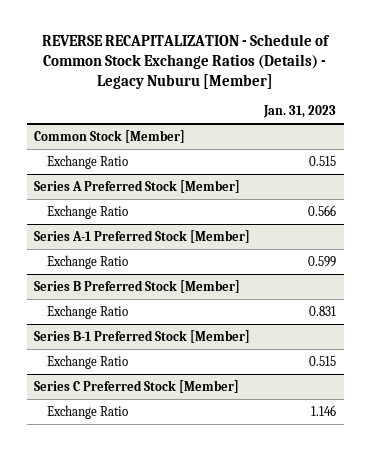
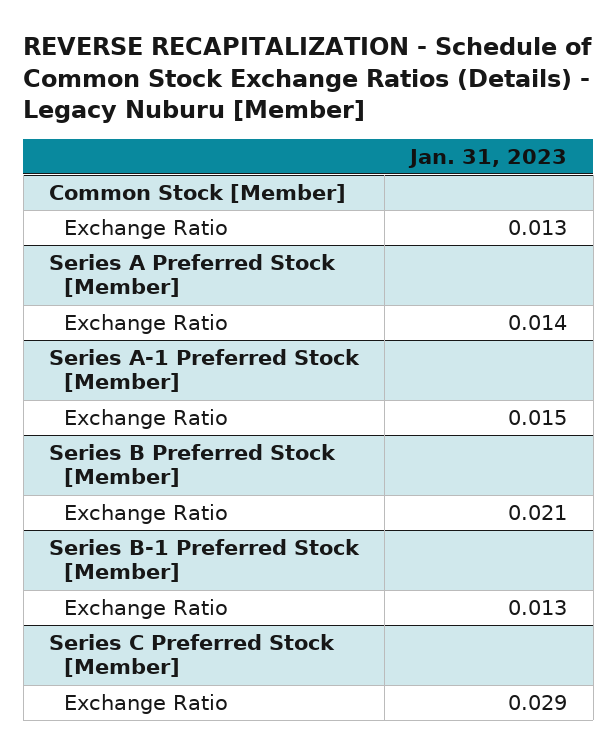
@ Common Stock [Member]
- Exchange Ratio | 0.515
+ Exchange Ratio | 0.013
@ Series A Preferred Stock [Member]
- Exchange Ratio | 0.566
+ Exchange Ratio | 0.014
@ Series A-1 Preferred Stock [Member]
- Exchange Ratio | 0.599
+ Exchange Ratio | 0.015
@ Series B Preferred Stock [Member]
- Exchange Ratio | 0.831
+ Exchange Ratio | 0.021
@ Series B-1 Preferred Stock [Member]
- Exchange Ratio | 0.515
+ Exchange Ratio | 0.013
@ Series C Preferred Stock [Member]
- Exchange Ratio | 1.146
+ Exchange Ratio | 0.029

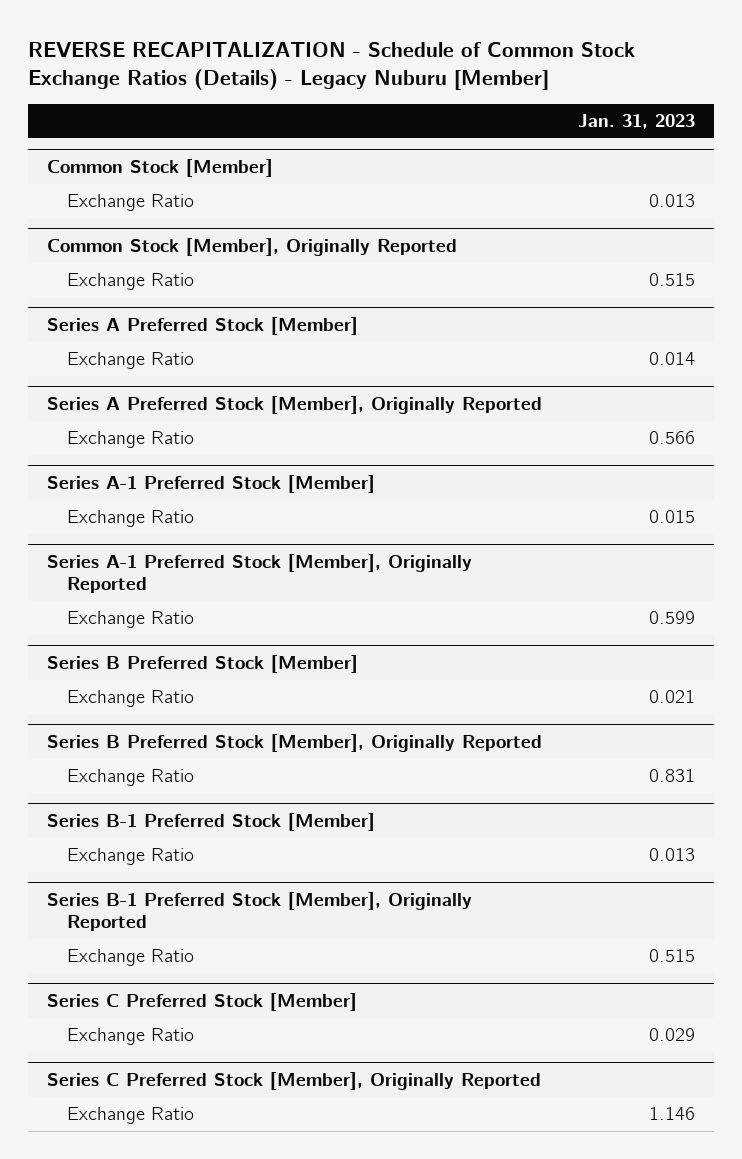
+ Common Stock [Member], Originally Reported
+ Exchange Ratio | 0.515
+ Series A Preferred Stock [Member], Originally Reported
+ Exchange Ratio | 0.566
+ Series A-1 Preferred Stock [Member], Originally Reported
+ Exchange Ratio | 0.599
+ Series B Preferred Stock [Member], Originally Reported
+ Exchange Ratio | 0.831
+ Series B-1 Preferred Stock [Member], Originally Reported
+ Exchange Ratio | 0.515
+ Series C Preferred Stock [Member], Originally Reported
+ Exchange Ratio | 1.146

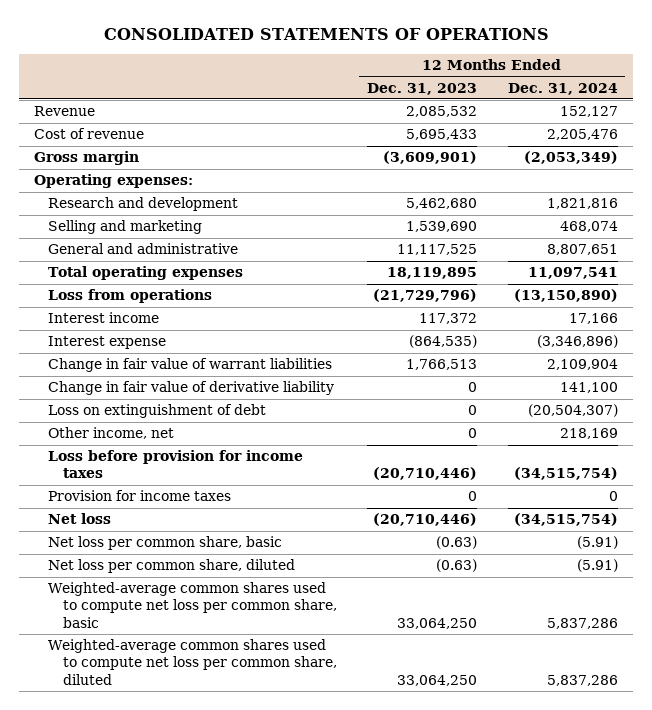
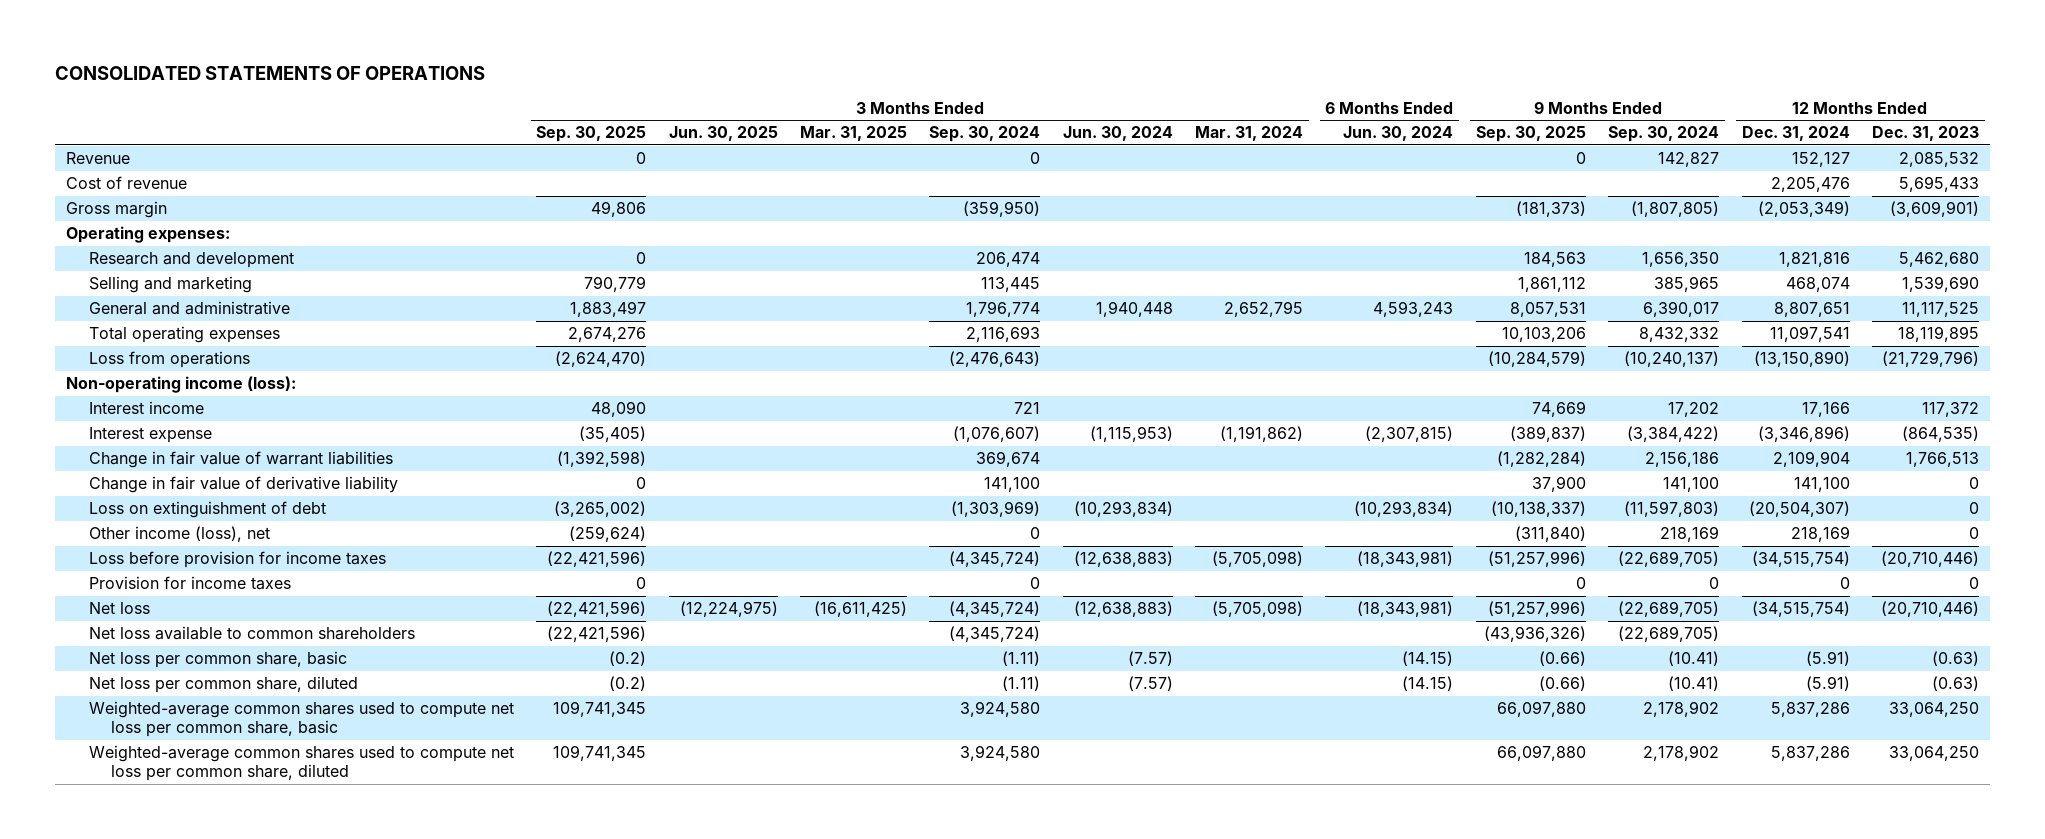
- | 12 Months Ended Dec. 31, 2023 | 12 Months Ended Dec. 31, 2024
+ | 3 Months Ended Sep. 30, 2025 | 3 Months Ended Jun. 30, 2025 | 3 Months Ended Mar. 31, 2025 | 3 Months Ended Sep. 30, 2024 | 3 Months Ended Jun. 30, 2024 | 3 Months Ended Mar. 31, 2024 | 6 Months Ended Jun. 30, 2024 | 9 Months Ended Sep. 30, 2025 | 9 Months Ended Sep. 30, 2024 | 12 Months Ended Dec. 31, 2024 | 12 Months Ended Dec. 31, 2023
+ Non-operating income (loss):
- Other income, net | 0 | 218,169
+ Other income (loss), net | (259,624) | | | 0 | | | | (311,840) | 218,169 | 218,169 | 0
+ Net loss available to common shareholders | (22,421,596) | | | (4,345,724) | | | | (43,936,326) | (22,689,705) | |

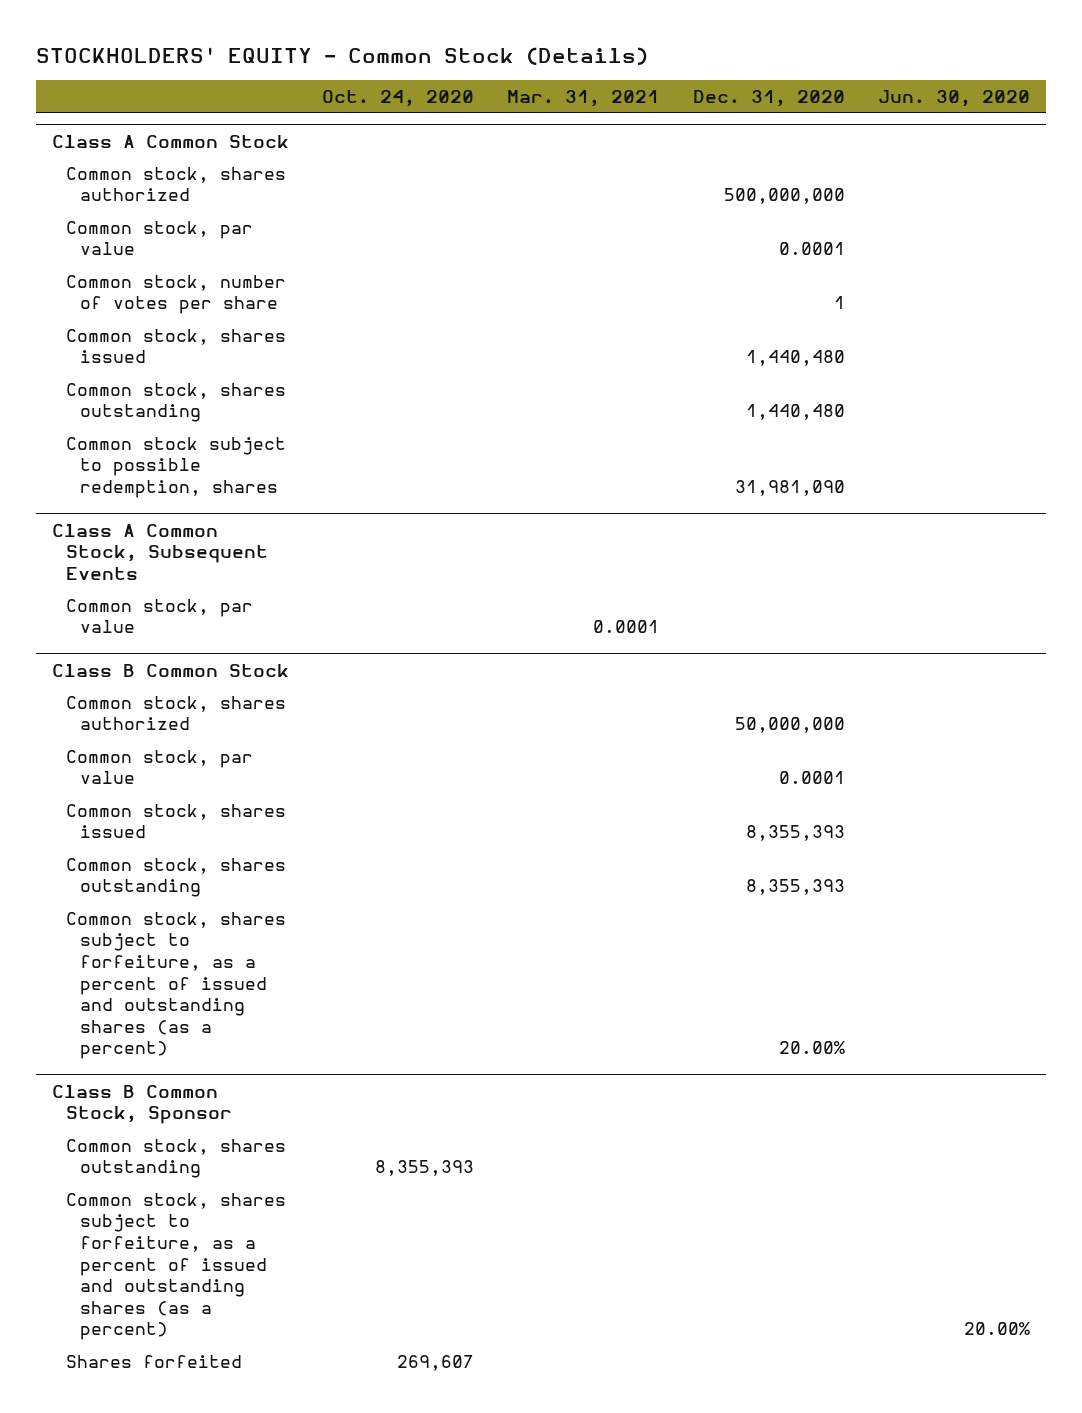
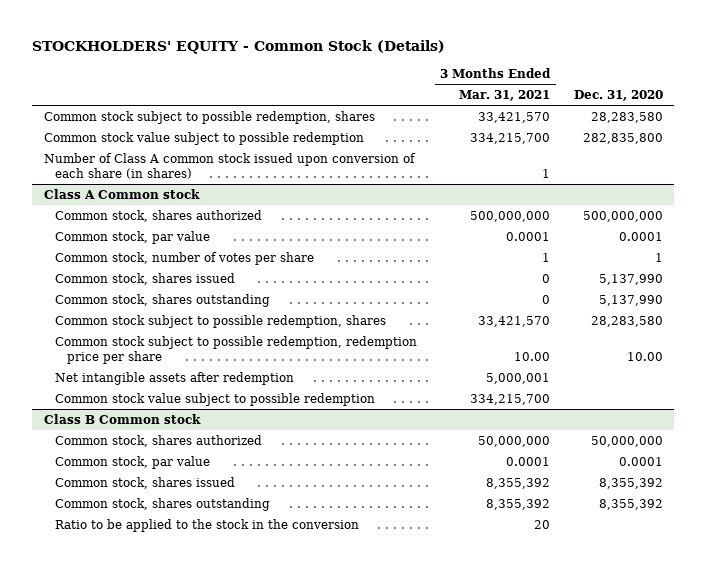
- | Oct. 24, 2020 | Mar. 31, 2021 | Dec. 31, 2020 | Jun. 30, 2020
+ | 3 Months Ended Mar. 31, 2021 | Dec. 31, 2020
- Class A Common Stock
+ Common stock subject to possible redemption, shares | 33,421,570 | 28,283,580
+ Common stock value subject to possible redemption | 334,215,700 | 282,835,800
+ Number of Class A common stock issued upon conversion of each share (in shares) | 1 |
+ Class A Common stock
- Common stock, shares issued | | | 1,440,480 |
- Common stock, shares outstanding | | | 1,440,480 |
- Common stock subject to possible redemption, shares | | | 31,981,090 |
- Class A Common Stock, Subsequent Events
- Common stock, par value | | 0.0001 | |
- Class B Common Stock
+ Common stock, shares issued | 0 | 5,137,990
+ Common stock, shares outstanding | 0 | 5,137,990
+ Common stock subject to possible redemption, shares | 33,421,570 | 28,283,580
+ Common stock subject to possible redemption, redemption price per share | 10.00 | 10.00
+ Net intangible assets after redemption | 5,000,001 |
+ Common stock value subject to possible redemption | 334,215,700 |
+ Class B Common stock
- Common stock, shares issued | | | 8,355,393 |
- Common stock, shares outstanding | | | 8,355,393 |
- Common stock, shares subject to forfeiture, as a percent of issued and outstanding shares (as a percent) | | | 20.00% |
- Class B Common Stock, Sponsor
- Common stock, shares outstanding | 8,355,393 | | |
- Common stock, shares subject to forfeiture, as a percent of issued and outstanding shares (as a percent) | | | | 20.00%
- Shares forfeited | 269,607 | | |
+ Common stock, shares issued | 8,355,392 | 8,355,392
+ Common stock, shares outstanding | 8,355,392 | 8,355,392
+ Ratio to be applied to the stock in the conversion | 20 |

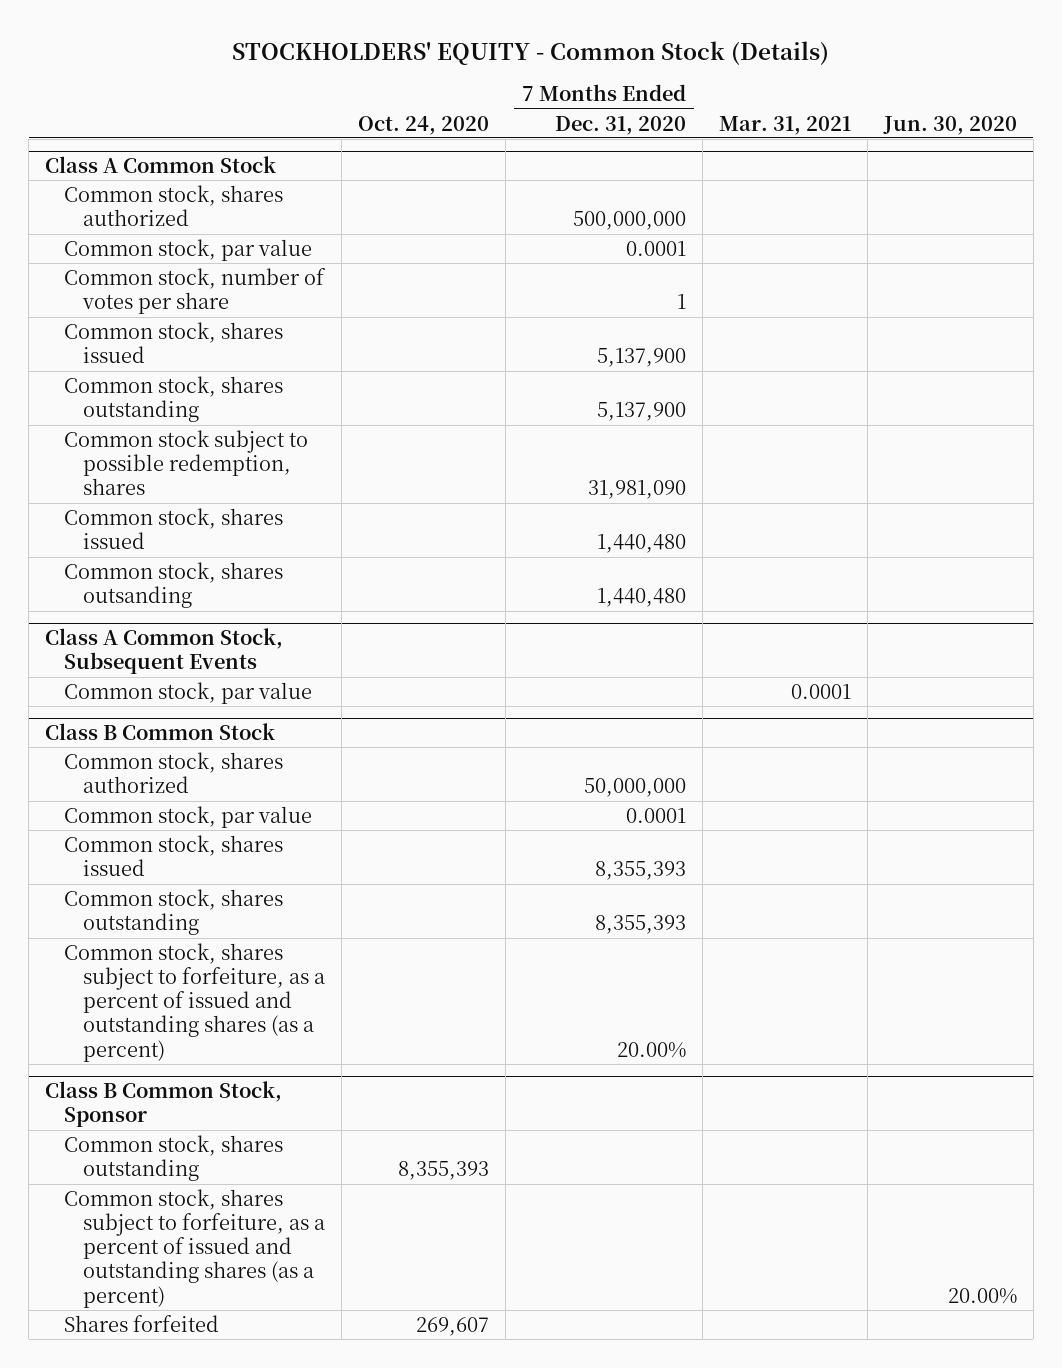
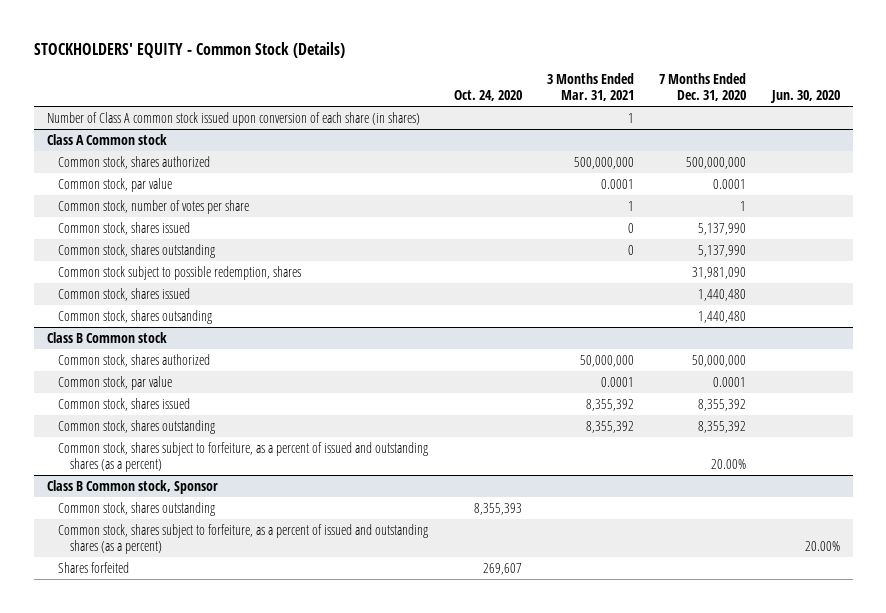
- | Oct. 24, 2020 | 7 Months Ended Dec. 31, 2020 | Mar. 31, 2021 | Jun. 30, 2020
+ | Oct. 24, 2020 | 3 Months Ended Mar. 31, 2021 | 7 Months Ended Dec. 31, 2020 | Jun. 30, 2020
- Class A Common Stock
+ Number of Class A common stock issued upon conversion of each share (in shares) | | 1 | |
+ Class A Common stock
- Common stock, shares issued | | 5,137,900 | |
- Common stock, shares outstanding | | 5,137,900 | |
+ Common stock, shares issued | | 0 | 5,137,990 |
+ Common stock, shares outstanding | | 0 | 5,137,990 |
- Class A Common Stock, Subsequent Events
- Common stock, par value | | | 0.0001 |
- Class B Common Stock
+ Class B Common stock
- Common stock, shares issued | | 8,355,393 | |
- Common stock, shares outstanding | | 8,355,393 | |
+ Common stock, shares issued | | 8,355,392 | 8,355,392 |
+ Common stock, shares outstanding | | 8,355,392 | 8,355,392 |
- Class B Common Stock, Sponsor
+ Class B Common stock, Sponsor

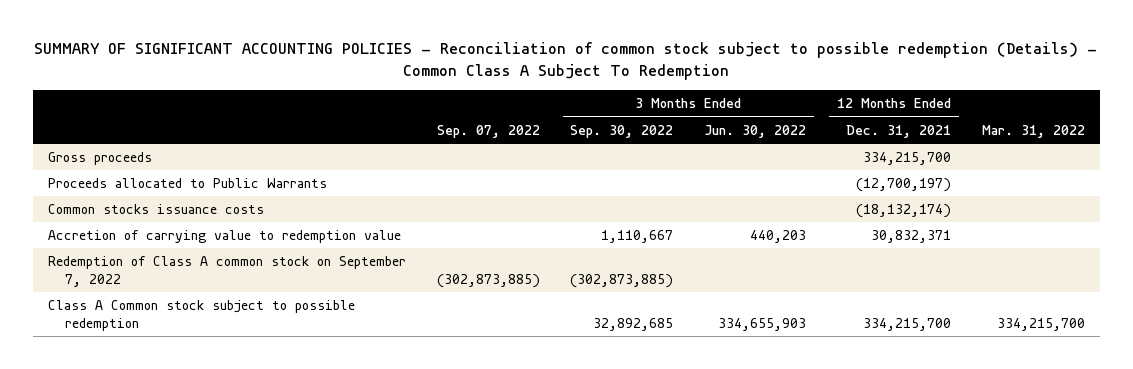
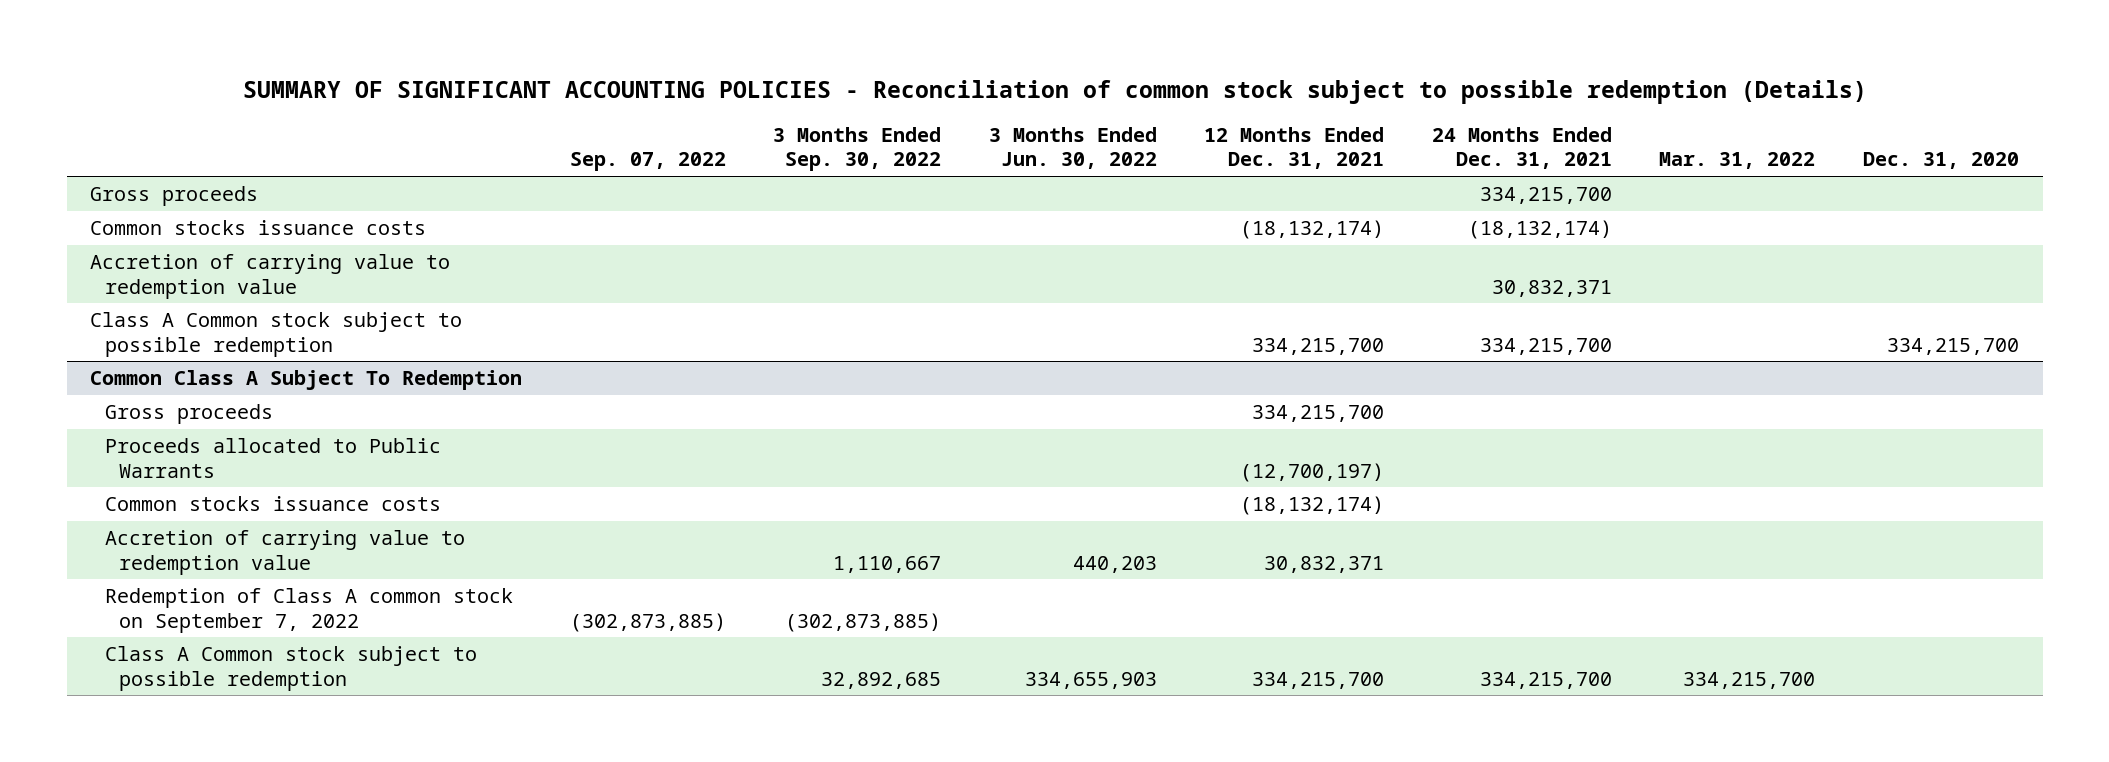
- SUMMARY OF SIGNIFICANT ACCOUNTING POLICIES - Reconciliation of common stock subject to possible redemption (Details) - Common Class A Subject To Redemption
+ SUMMARY OF SIGNIFICANT ACCOUNTING POLICIES - Reconciliation of common stock subject to possible redemption (Details)
- | Sep. 07, 2022 | 3 Months Ended Sep. 30, 2022 | 3 Months Ended Jun. 30, 2022 | 12 Months Ended Dec. 31, 2021 | Mar. 31, 2022
+ | Sep. 07, 2022 | 3 Months Ended Sep. 30, 2022 | 3 Months Ended Jun. 30, 2022 | 12 Months Ended Dec. 31, 2021 | 24 Months Ended Dec. 31, 2021 | Mar. 31, 2022 | Dec. 31, 2020
+ Gross proceeds | | | | | 334,215,700 | |
+ Common stocks issuance costs | | | | (18,132,174) | (18,132,174) | |
+ Accretion of carrying value to redemption value | | | | | 30,832,371 | |
+ Class A Common stock subject to possible redemption | | | | 334,215,700 | 334,215,700 | | 334,215,700
+ Common Class A Subject To Redemption

